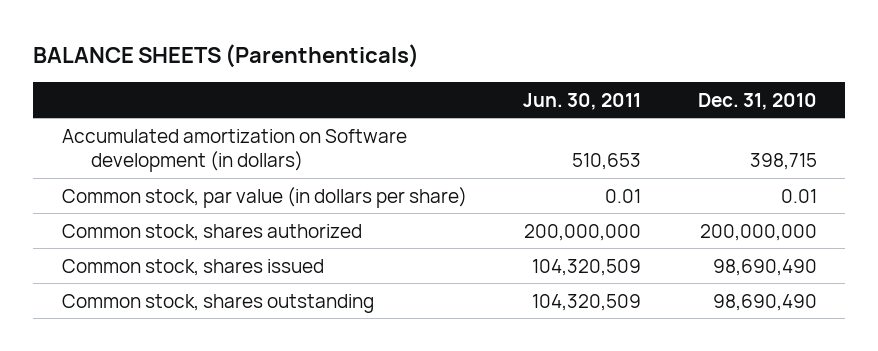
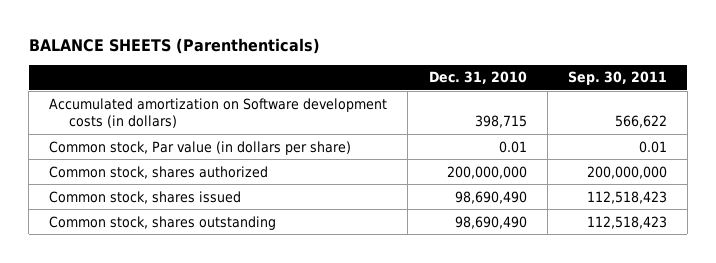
- | Jun. 30, 2011 | Dec. 31, 2010
+ | Dec. 31, 2010 | Sep. 30, 2011
- Accumulated amortization on Software development (in dollars) | 510,653 | 398,715
- Common stock, par value (in dollars per share) | 0.01 | 0.01
+ Accumulated amortization on Software development costs (in dollars) | 398,715 | 566,622
+ Common stock, Par value (in dollars per share) | 0.01 | 0.01

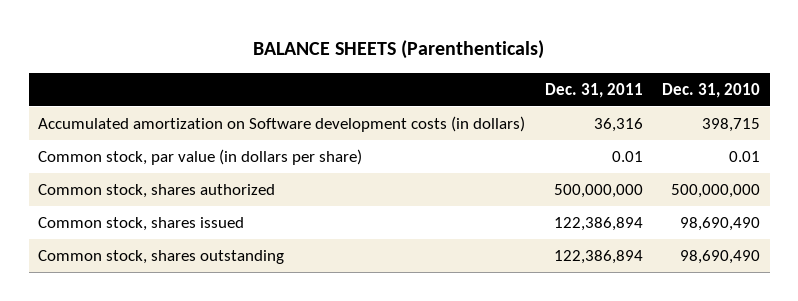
- | Dec. 31, 2010 | Sep. 30, 2011
+ | Dec. 31, 2011 | Dec. 31, 2010
- Common stock, Par value (in dollars per share) | 0.01 | 0.01
- Common stock, shares authorized | 200,000,000 | 200,000,000
+ Common stock, par value (in dollars per share) | 0.01 | 0.01
+ Common stock, shares authorized | 500,000,000 | 500,000,000

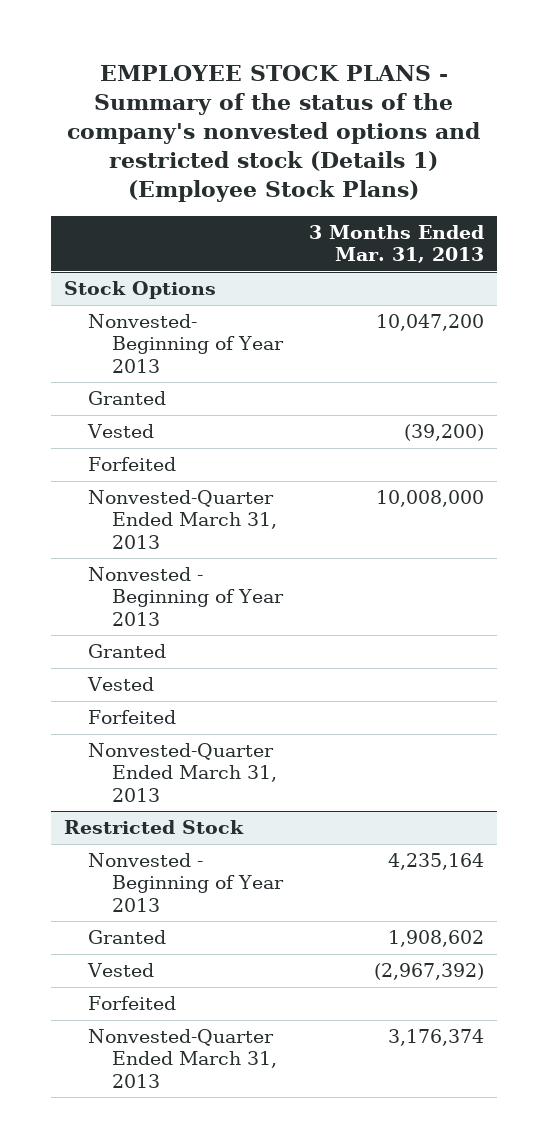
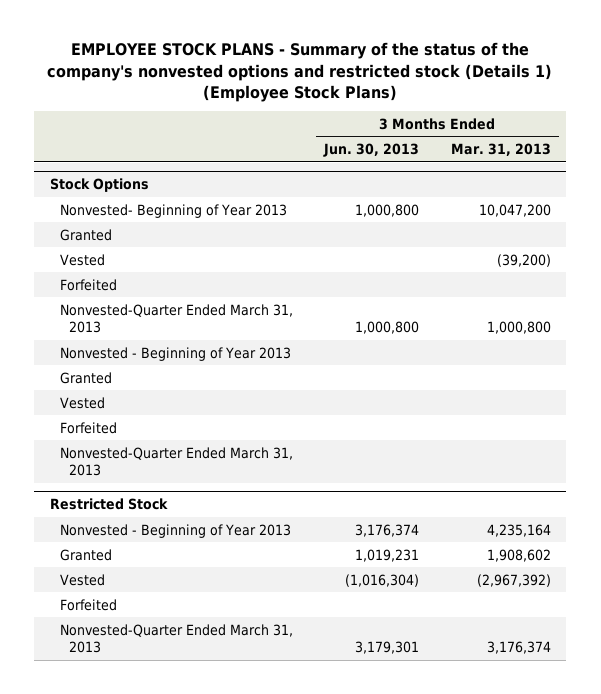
- | 3 Months Ended Mar. 31, 2013
+ | 3 Months Ended Jun. 30, 2013 | 3 Months Ended Mar. 31, 2013
@ Stock Options
- Nonvested-Quarter Ended March 31, 2013 | 10,008,000
+ Nonvested-Quarter Ended March 31, 2013 | 1,000,800 | 1,000,800

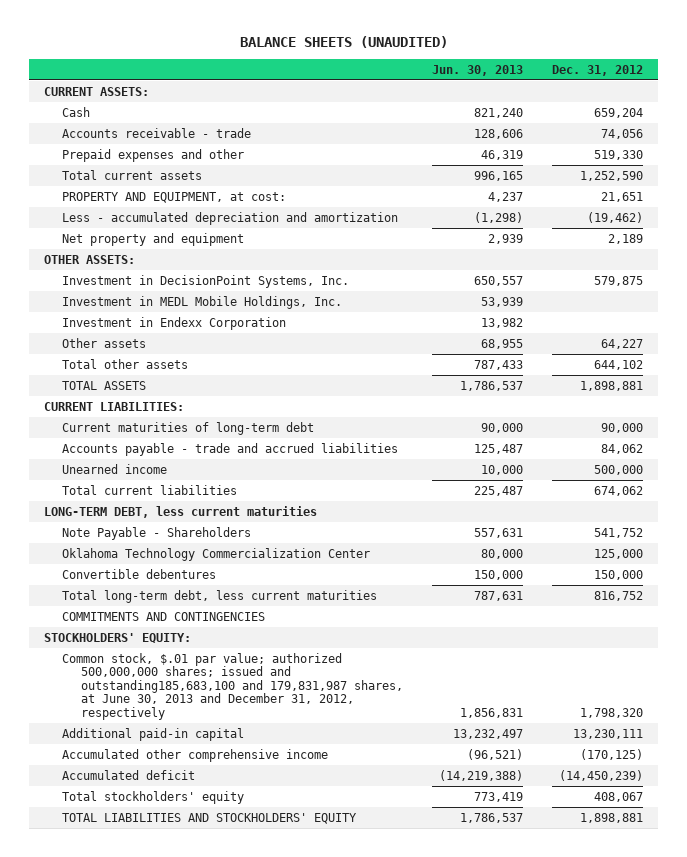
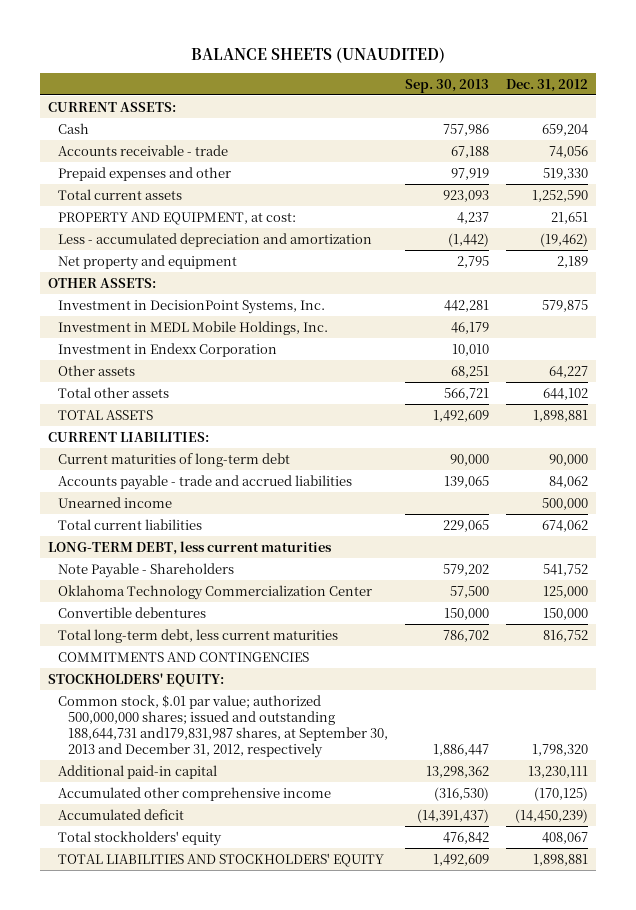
- | Jun. 30, 2013 | Dec. 31, 2012
+ | Sep. 30, 2013 | Dec. 31, 2012
- Common stock, $.01 par value; authorized 500,000,000 shares; issued and outstanding185,683,100 and 179,831,987 shares, at June 30, 2013 and December 31, 2012, respectively | 1,856,831 | 1,798,320
+ Common stock, $.01 par value; authorized 500,000,000 shares; issued and outstanding 188,644,731 and179,831,987 shares, at September 30, 2013 and December 31, 2012, respectively | 1,886,447 | 1,798,320

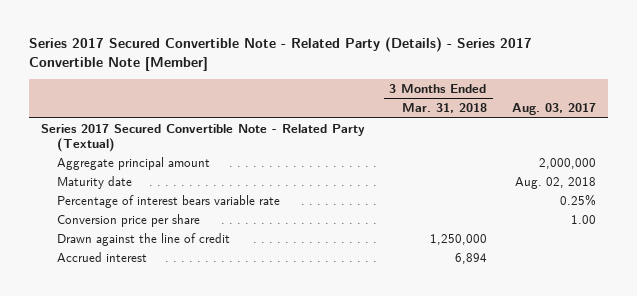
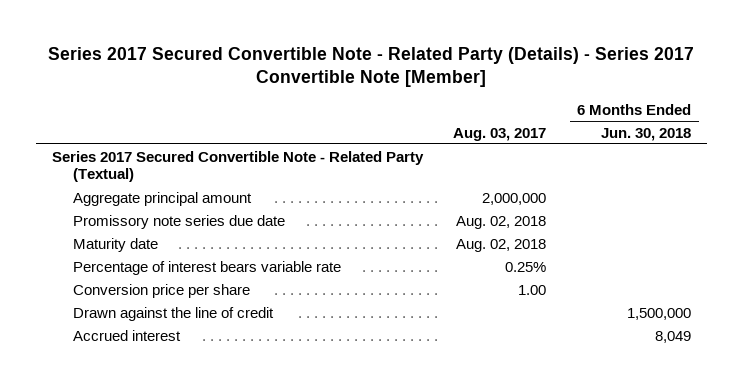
- | 3 Months Ended Mar. 31, 2018 | Aug. 03, 2017
+ | Aug. 03, 2017 | 6 Months Ended Jun. 30, 2018
+ Promissory note series due date | Aug. 02, 2018 |

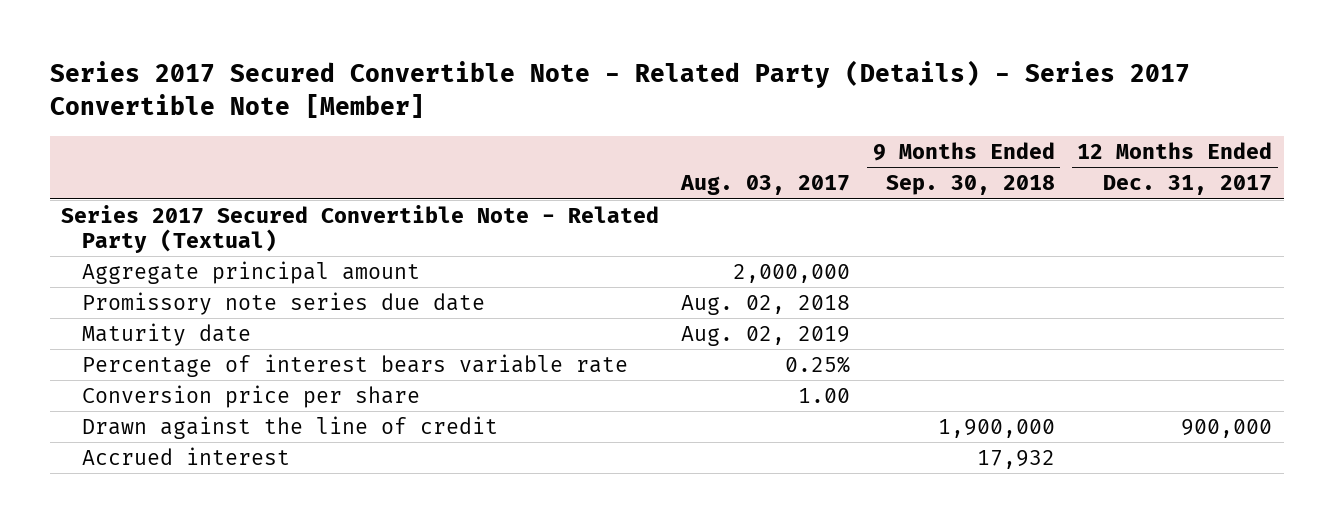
- | Aug. 03, 2017 | 6 Months Ended Jun. 30, 2018
+ | Aug. 03, 2017 | 9 Months Ended Sep. 30, 2018 | 12 Months Ended Dec. 31, 2017
- Maturity date | Aug. 02, 2018 |
+ Maturity date | Aug. 02, 2019 | |

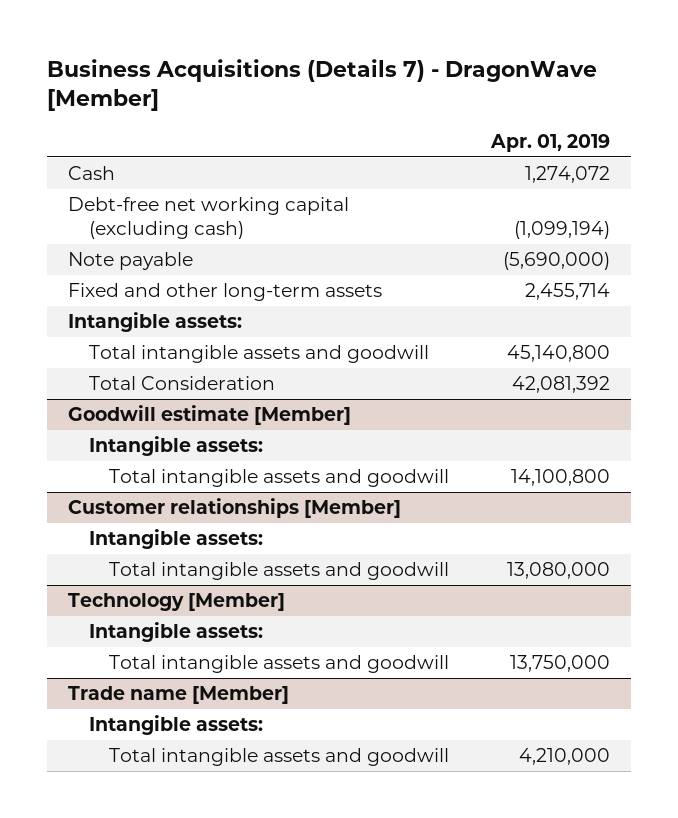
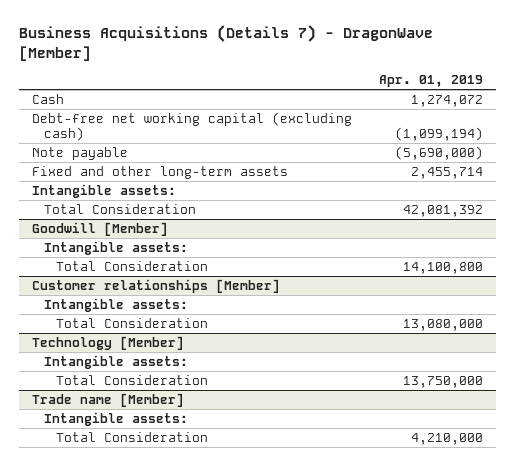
- Total intangible assets and goodwill | 45,140,800
- Goodwill estimate [Member]
+ Goodwill [Member]
- Total intangible assets and goodwill | 14,100,800
+ Total Consideration | 14,100,800
@ Customer relationships [Member]
- Total intangible assets and goodwill | 13,080,000
+ Total Consideration | 13,080,000
@ Technology [Member]
- Total intangible assets and goodwill | 13,750,000
+ Total Consideration | 13,750,000
@ Trade name [Member]
- Total intangible assets and goodwill | 4,210,000
+ Total Consideration | 4,210,000

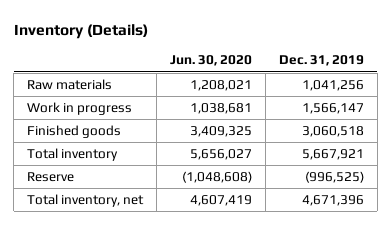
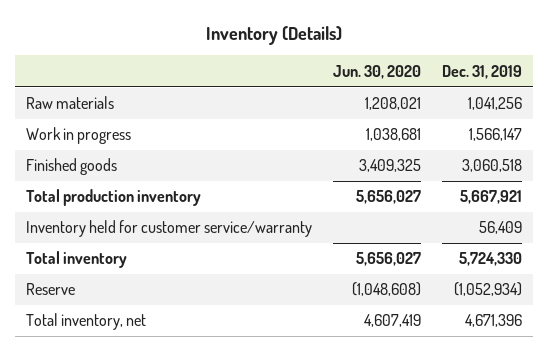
- Total inventory | 5,656,027 | 5,667,921
- Reserve | (1,048,608) | (996,525)
+ Total production inventory | 5,656,027 | 5,667,921
+ Inventory held for customer service/warranty | | 56,409
+ Total inventory | 5,656,027 | 5,724,330
+ Reserve | (1,048,608) | (1,052,934)

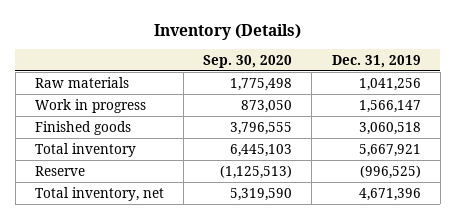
- | Jun. 30, 2020 | Dec. 31, 2019
+ | Sep. 30, 2020 | Dec. 31, 2019
- Total production inventory | 5,656,027 | 5,667,921
- Inventory held for customer service/warranty | | 56,409
- Total inventory | 5,656,027 | 5,724,330
- Reserve | (1,048,608) | (1,052,934)
+ Total inventory | 6,445,103 | 5,667,921
+ Reserve | (1,125,513) | (996,525)

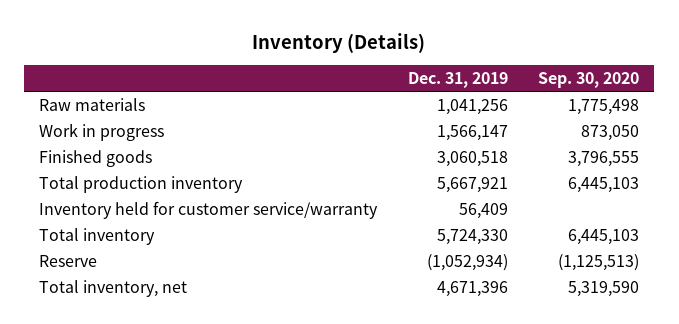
- | Sep. 30, 2020 | Dec. 31, 2019
+ | Dec. 31, 2019 | Sep. 30, 2020
- Total inventory | 6,445,103 | 5,667,921
- Reserve | (1,125,513) | (996,525)
+ Total production inventory | 5,667,921 | 6,445,103
+ Inventory held for customer service/warranty | 56,409 |
+ Total inventory | 5,724,330 | 6,445,103
+ Reserve | (1,052,934) | (1,125,513)

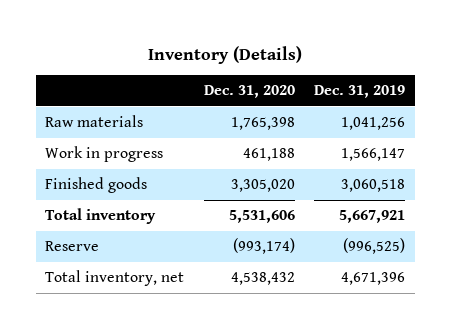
- | Dec. 31, 2019 | Sep. 30, 2020
+ | Dec. 31, 2020 | Dec. 31, 2019
- Total production inventory | 5,667,921 | 6,445,103
- Inventory held for customer service/warranty | 56,409 |
- Total inventory | 5,724,330 | 6,445,103
- Reserve | (1,052,934) | (1,125,513)
+ Total inventory | 5,531,606 | 5,667,921
+ Reserve | (993,174) | (996,525)

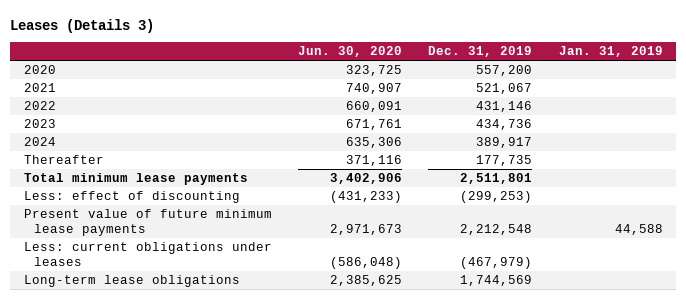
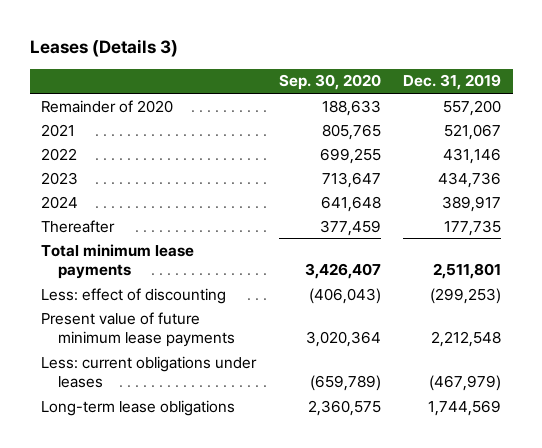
- | Jun. 30, 2020 | Dec. 31, 2019 | Jan. 31, 2019
+ | Sep. 30, 2020 | Dec. 31, 2019
- 2020 | 323,725 | 557,200 |
+ Remainder of 2020 | 188,633 | 557,200

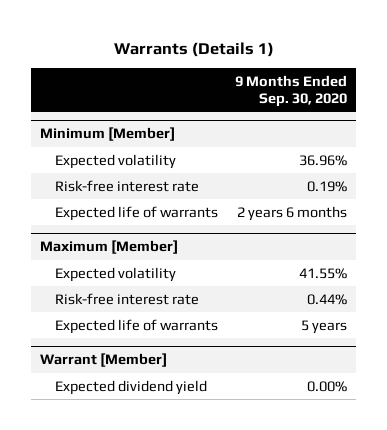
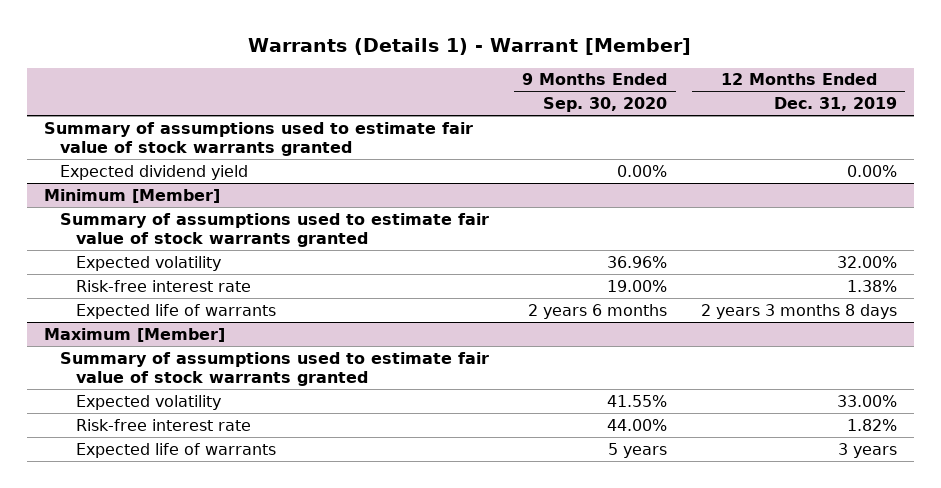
- Warrants (Details 1)
+ Warrants (Details 1) - Warrant [Member]
- | 9 Months Ended Sep. 30, 2020
+ | 9 Months Ended Sep. 30, 2020 | 12 Months Ended Dec. 31, 2019
+ Summary of assumptions used to estimate fair value of stock warrants granted
+ Expected dividend yield | 0.00% | 0.00%
@ Minimum [Member]
+ Summary of assumptions used to estimate fair value of stock warrants granted
- Risk-free interest rate | 0.19%
+ Risk-free interest rate | 19.00% | 1.38%
@ Maximum [Member]
+ Summary of assumptions used to estimate fair value of stock warrants granted
- Risk-free interest rate | 0.44%
+ Risk-free interest rate | 44.00% | 1.82%
- Warrant [Member]
- Expected dividend yield | 0.00%

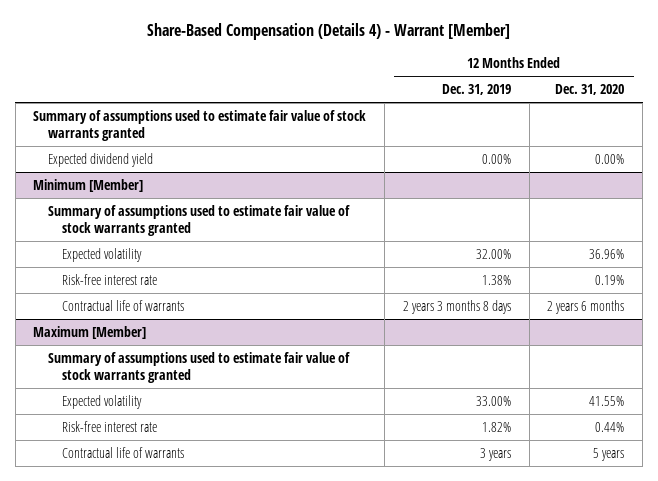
- Warrants (Details 1) - Warrant [Member]
+ Share-Based Compensation (Details 4) - Warrant [Member]
- | 9 Months Ended Sep. 30, 2020 | 12 Months Ended Dec. 31, 2019
+ | 12 Months Ended Dec. 31, 2019 | 12 Months Ended Dec. 31, 2020
@ Minimum [Member]
- Expected life of warrants | 2 years 6 months | 2 years 3 months 8 days
+ Contractual life of warrants | 2 years 3 months 8 days | 2 years 6 months
@ Maximum [Member]
- Expected life of warrants | 5 years | 3 years
+ Contractual life of warrants | 3 years | 5 years

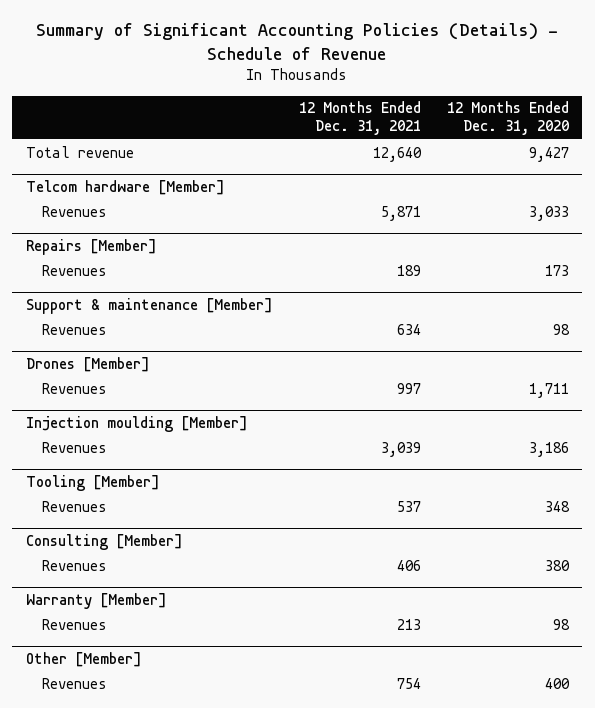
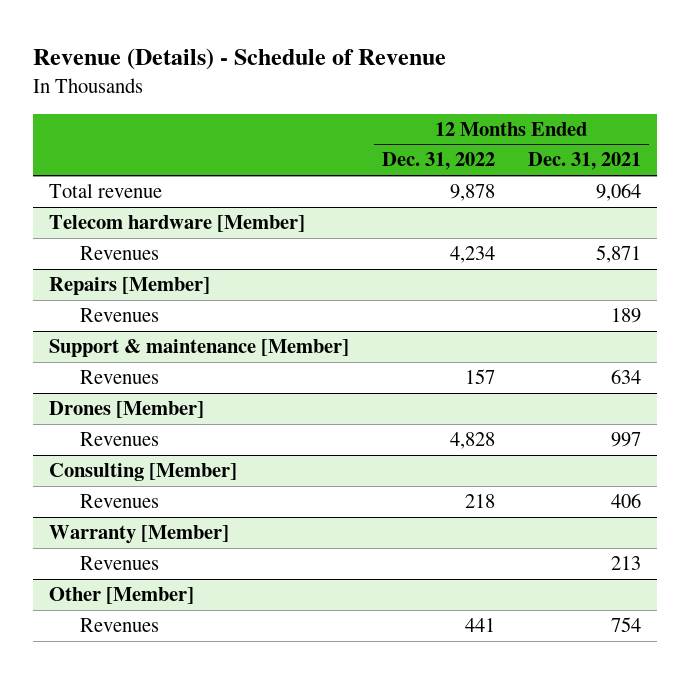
- Summary of Significant Accounting Policies (Details) - Schedule of Revenue
+ Revenue (Details) - Schedule of Revenue
- | 12 Months Ended Dec. 31, 2021 | 12 Months Ended Dec. 31, 2020
+ | 12 Months Ended Dec. 31, 2022 | 12 Months Ended Dec. 31, 2021
- Total revenue | 12,640 | 9,427
- Telcom hardware [Member]
+ Total revenue | 9,878 | 9,064
+ Telecom hardware [Member]
- Injection moulding [Member]
- Revenues | 3,039 | 3,186
- Tooling [Member]
- Revenues | 537 | 348

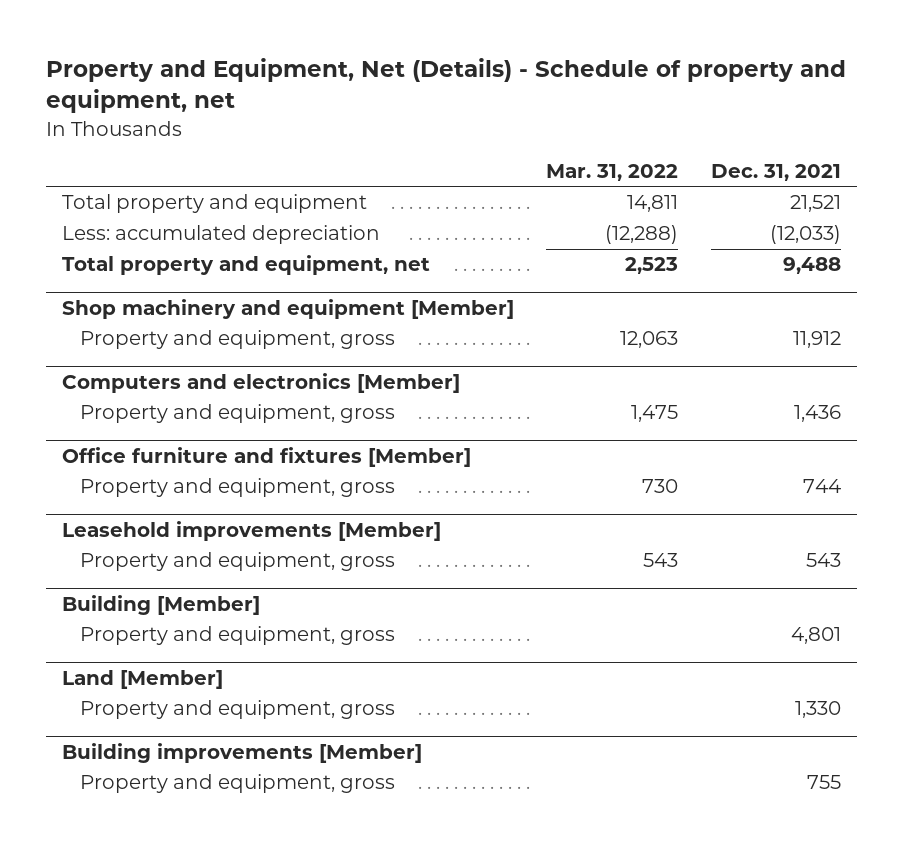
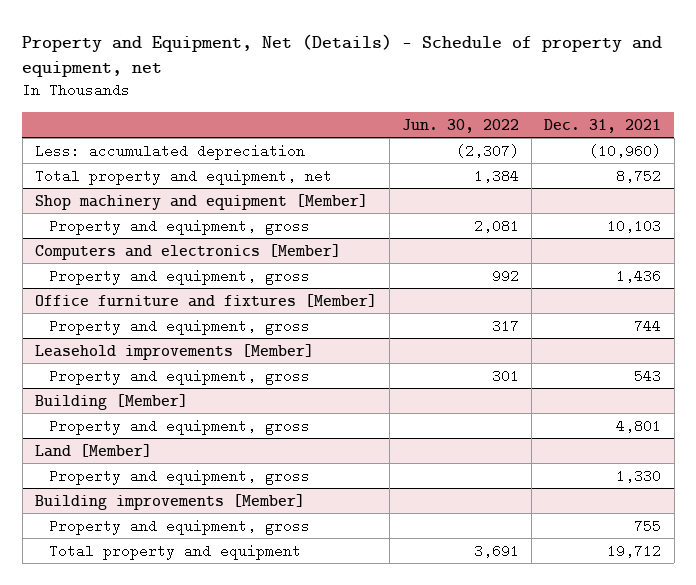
- | Mar. 31, 2022 | Dec. 31, 2021
+ | Jun. 30, 2022 | Dec. 31, 2021
- Total property and equipment | 14,811 | 21,521
- Less: accumulated depreciation | (12,288) | (12,033)
- Total property and equipment, net | 2,523 | 9,488
+ Less: accumulated depreciation | (2,307) | (10,960)
+ Total property and equipment, net | 1,384 | 8,752
@ Shop machinery and equipment [Member]
- Property and equipment, gross | 12,063 | 11,912
+ Property and equipment, gross | 2,081 | 10,103
@ Building improvements [Member]
+ Total property and equipment | 3,691 | 19,712

